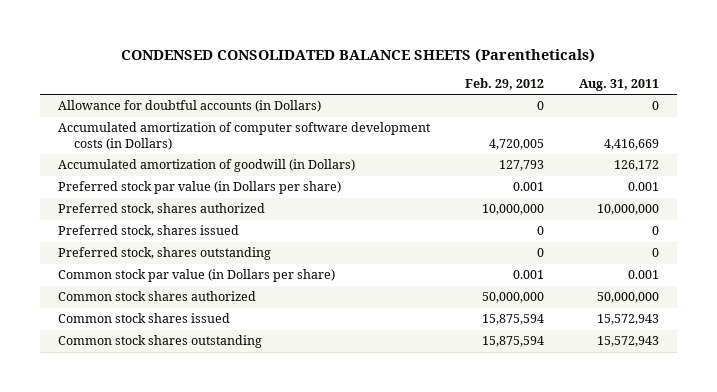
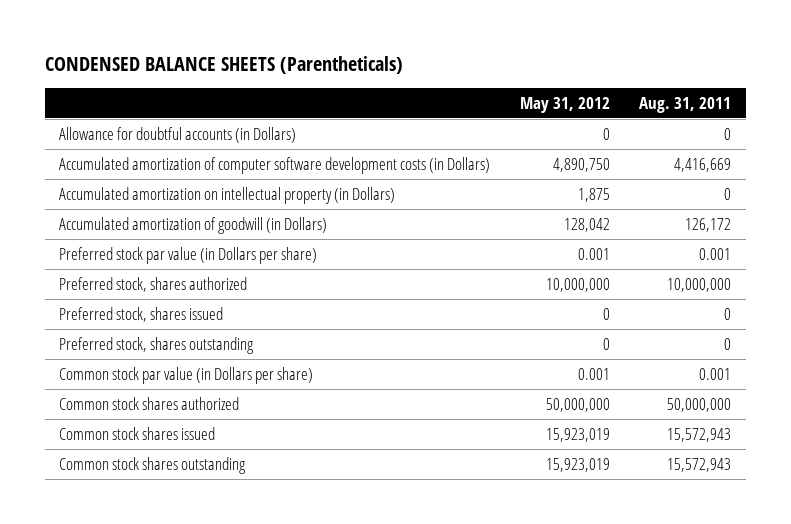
- CONDENSED CONSOLIDATED BALANCE SHEETS (Parentheticals)
+ CONDENSED BALANCE SHEETS (Parentheticals)
- | Feb. 29, 2012 | Aug. 31, 2011
+ | May 31, 2012 | Aug. 31, 2011
+ Accumulated amortization on intellectual property (in Dollars) | 1,875 | 0

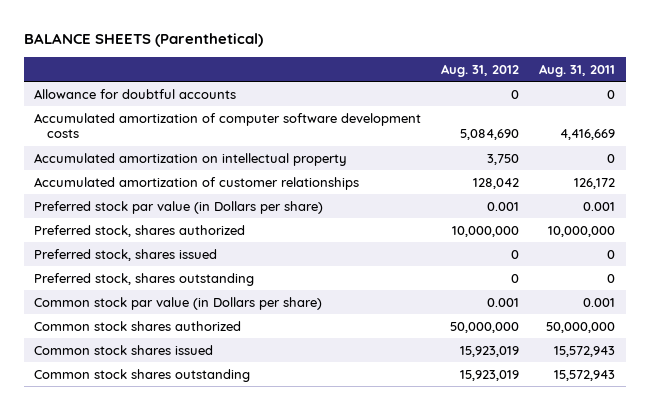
- CONDENSED BALANCE SHEETS (Parentheticals)
+ BALANCE SHEETS (Parenthetical)
- | May 31, 2012 | Aug. 31, 2011
+ | Aug. 31, 2012 | Aug. 31, 2011
- Allowance for doubtful accounts (in Dollars) | 0 | 0
- Accumulated amortization of computer software development costs (in Dollars) | 4,890,750 | 4,416,669
- Accumulated amortization on intellectual property (in Dollars) | 1,875 | 0
- Accumulated amortization of goodwill (in Dollars) | 128,042 | 126,172
+ Allowance for doubtful accounts | 0 | 0
+ Accumulated amortization of computer software development costs | 5,084,690 | 4,416,669
+ Accumulated amortization on intellectual property | 3,750 | 0
+ Accumulated amortization of customer relationships | 128,042 | 126,172

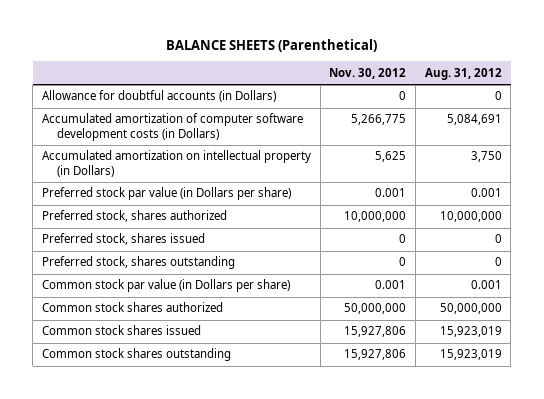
- | Aug. 31, 2012 | Aug. 31, 2011
+ | Nov. 30, 2012 | Aug. 31, 2012
- Allowance for doubtful accounts | 0 | 0
- Accumulated amortization of computer software development costs | 5,084,690 | 4,416,669
- Accumulated amortization on intellectual property | 3,750 | 0
- Accumulated amortization of customer relationships | 128,042 | 126,172
+ Allowance for doubtful accounts (in Dollars) | 0 | 0
+ Accumulated amortization of computer software development costs (in Dollars) | 5,266,775 | 5,084,691
+ Accumulated amortization on intellectual property (in Dollars) | 5,625 | 3,750

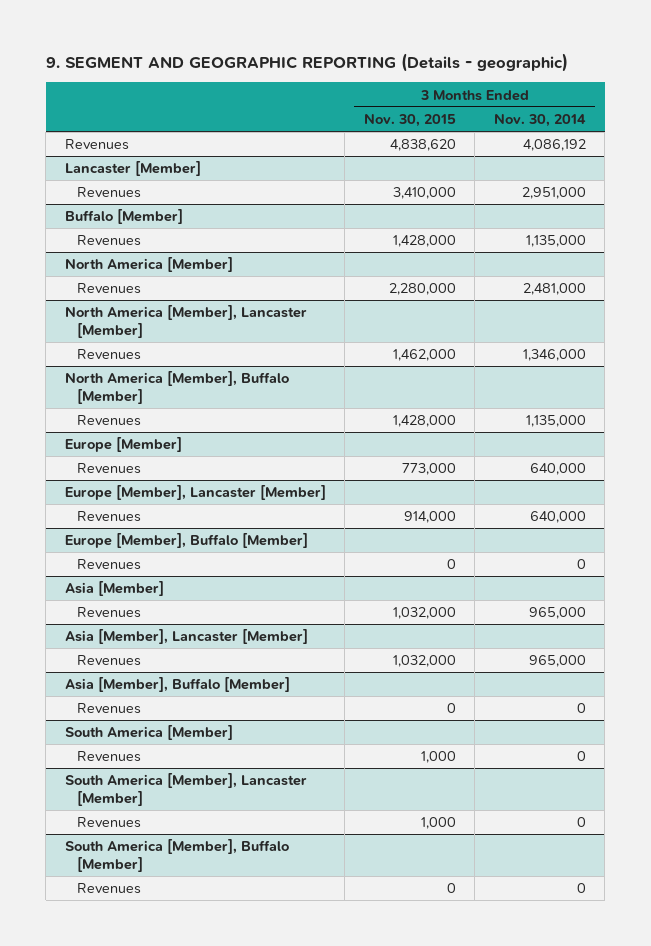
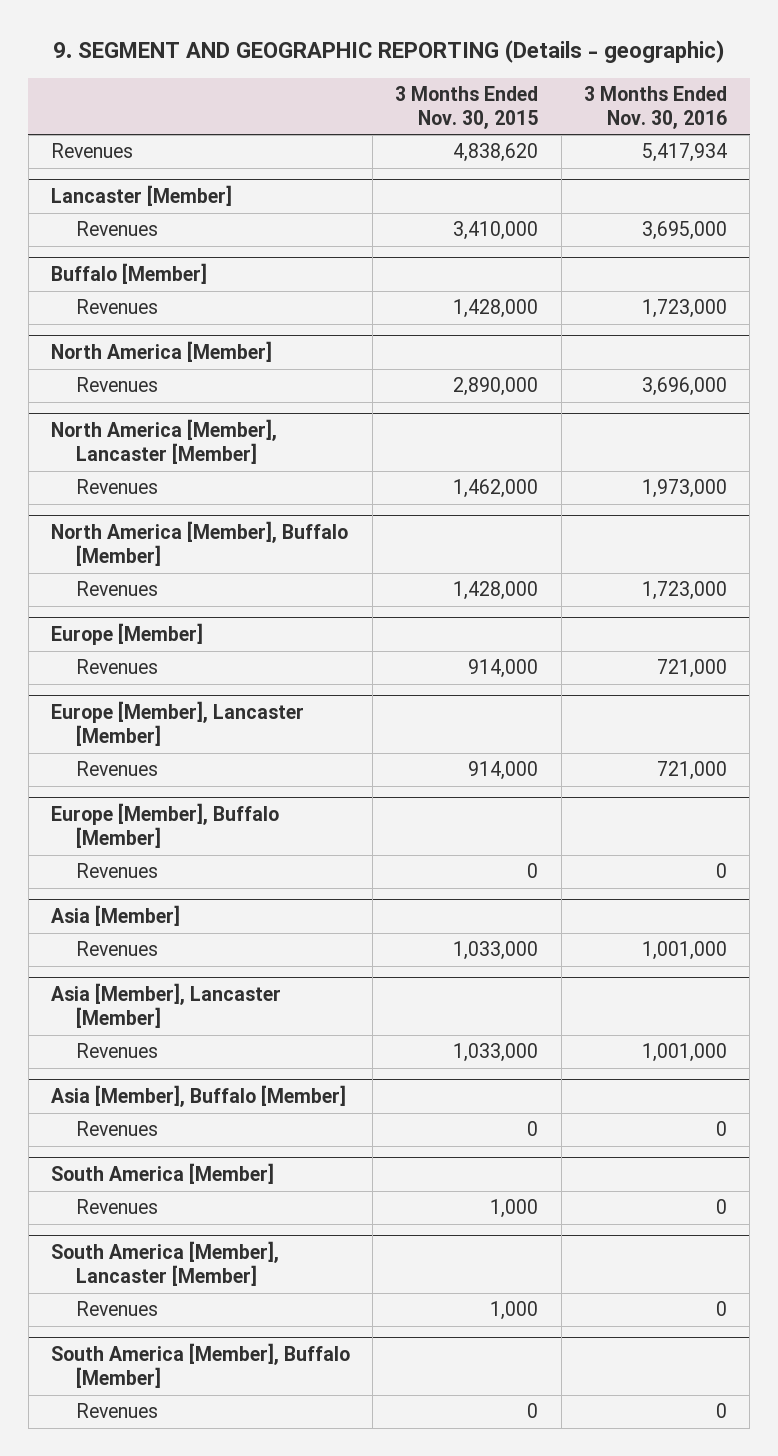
- | 3 Months Ended Nov. 30, 2015 | 3 Months Ended Nov. 30, 2014
+ | 3 Months Ended Nov. 30, 2015 | 3 Months Ended Nov. 30, 2016
@ North America [Member]
- Revenues | 2,280,000 | 2,481,000
+ Revenues | 2,890,000 | 3,696,000
@ Europe [Member]
- Revenues | 773,000 | 640,000
+ Revenues | 914,000 | 721,000
@ Asia [Member]
- Revenues | 1,032,000 | 965,000
+ Revenues | 1,033,000 | 1,001,000
@ Asia [Member], Lancaster [Member]
- Revenues | 1,032,000 | 965,000
+ Revenues | 1,033,000 | 1,001,000

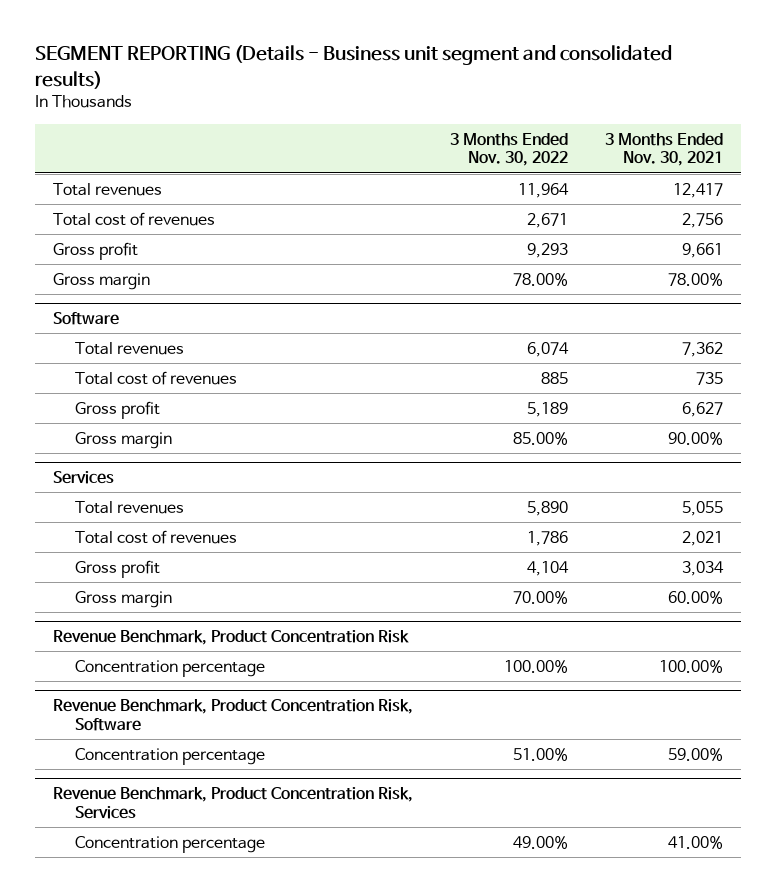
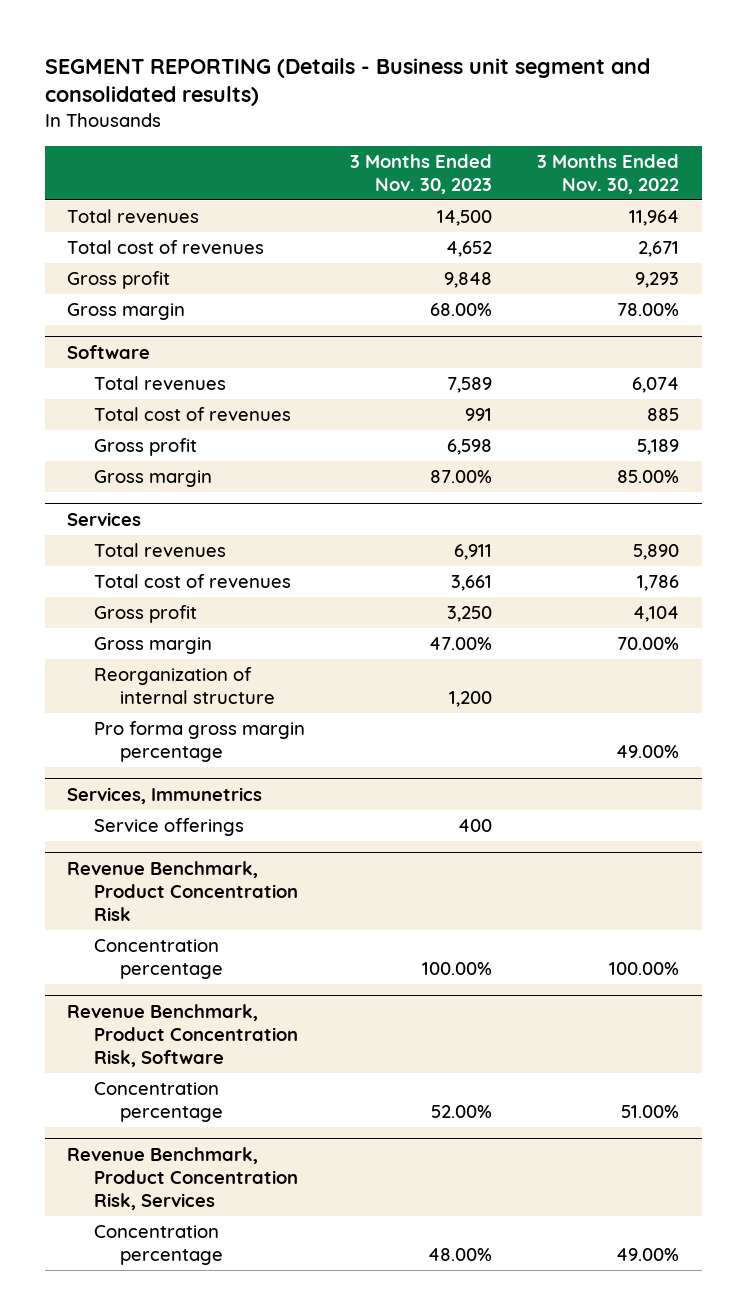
- | 3 Months Ended Nov. 30, 2022 | 3 Months Ended Nov. 30, 2021
+ | 3 Months Ended Nov. 30, 2023 | 3 Months Ended Nov. 30, 2022
@ Services
+ Reorganization of internal structure | 1,200 |
+ Pro forma gross margin percentage | | 49.00%
+ Services, Immunetrics
+ Service offerings | 400 |

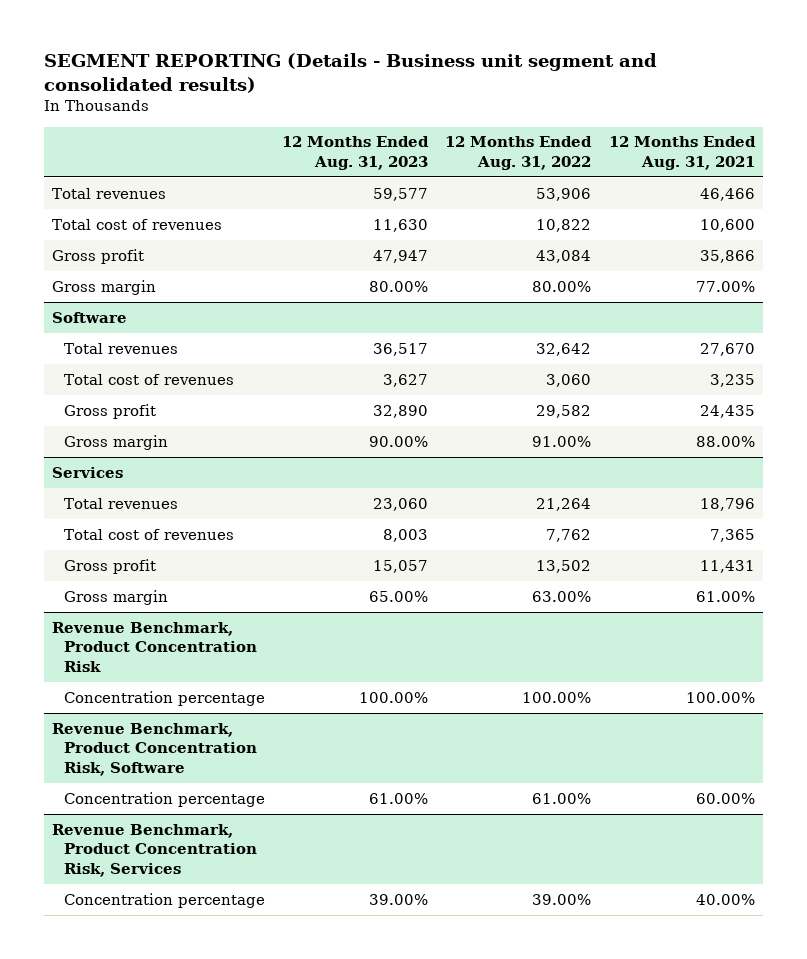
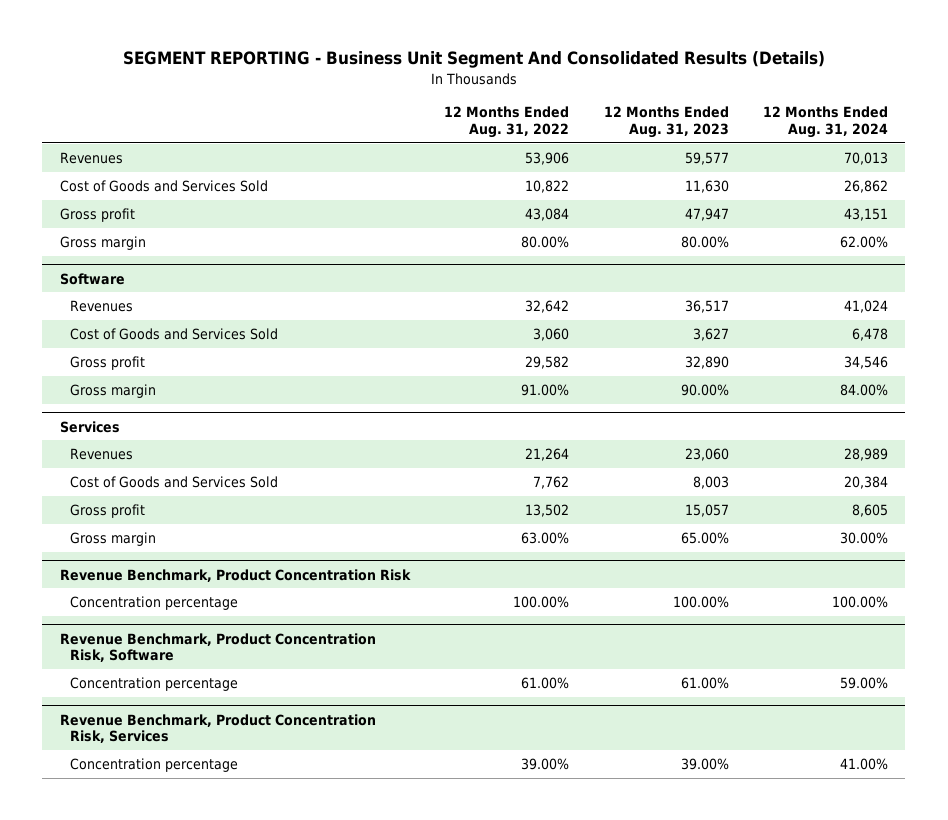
- SEGMENT REPORTING (Details - Business unit segment and consolidated results)
+ SEGMENT REPORTING - Business Unit Segment And Consolidated Results (Details)
- | 12 Months Ended Aug. 31, 2023 | 12 Months Ended Aug. 31, 2022 | 12 Months Ended Aug. 31, 2021
+ | 12 Months Ended Aug. 31, 2022 | 12 Months Ended Aug. 31, 2023 | 12 Months Ended Aug. 31, 2024
- Total revenues | 59,577 | 53,906 | 46,466
- Total cost of revenues | 11,630 | 10,822 | 10,600
+ Revenues | 53,906 | 59,577 | 70,013
+ Cost of Goods and Services Sold | 10,822 | 11,630 | 26,862
@ Software
- Total revenues | 36,517 | 32,642 | 27,670
- Total cost of revenues | 3,627 | 3,060 | 3,235
+ Revenues | 32,642 | 36,517 | 41,024
+ Cost of Goods and Services Sold | 3,060 | 3,627 | 6,478
@ Services
- Total revenues | 23,060 | 21,264 | 18,796
- Total cost of revenues | 8,003 | 7,762 | 7,365
+ Revenues | 21,264 | 23,060 | 28,989
+ Cost of Goods and Services Sold | 7,762 | 8,003 | 20,384

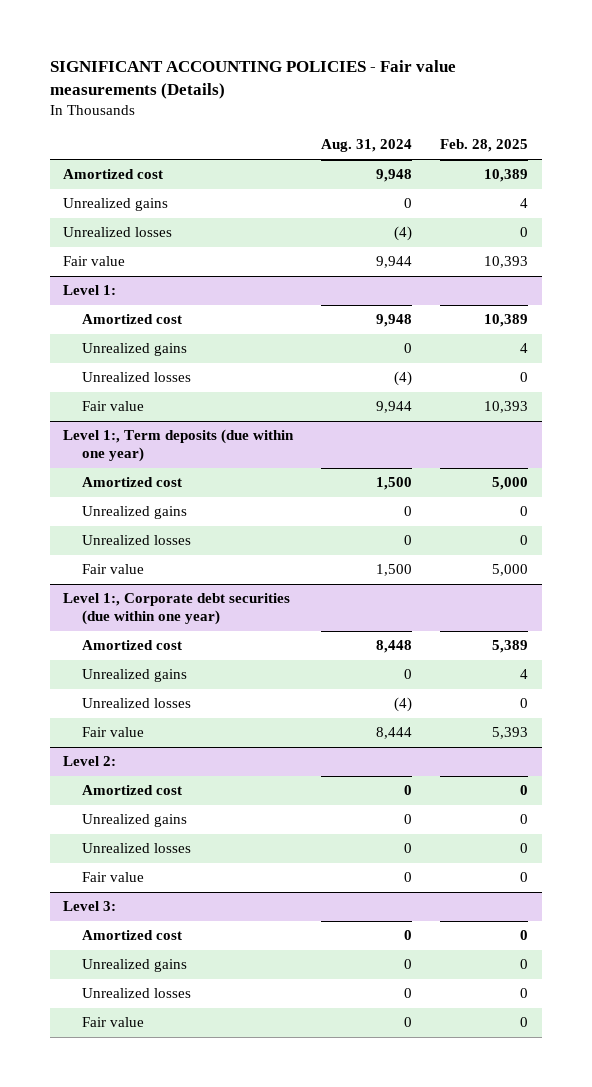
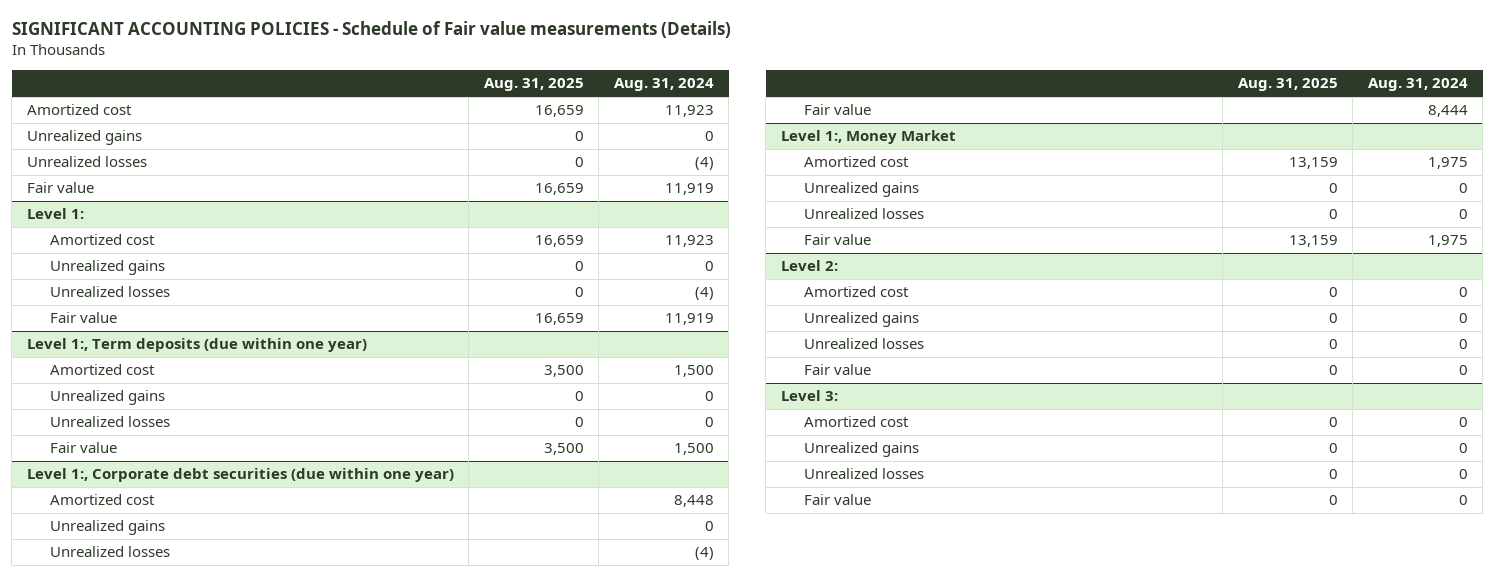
- SIGNIFICANT ACCOUNTING POLICIES - Fair value measurements (Details)
+ SIGNIFICANT ACCOUNTING POLICIES - Schedule of Fair value measurements (Details)
- | Aug. 31, 2024 | Feb. 28, 2025
+ | Aug. 31, 2025 | Aug. 31, 2024
- Amortized cost | 9,948 | 10,389
+ Amortized cost | 16,659 | 11,923
- Fair value | 9,944 | 10,393
+ Fair value | 16,659 | 11,919
@ Level 1:
- Amortized cost | 9,948 | 10,389
+ Amortized cost | 16,659 | 11,923
- Fair value | 9,944 | 10,393
+ Fair value | 16,659 | 11,919
+ Level 1:, Money Market
+ Amortized cost | 13,159 | 1,975
+ Unrealized gains | 0 | 0
+ Unrealized losses | 0 | 0
+ Fair value | 13,159 | 1,975

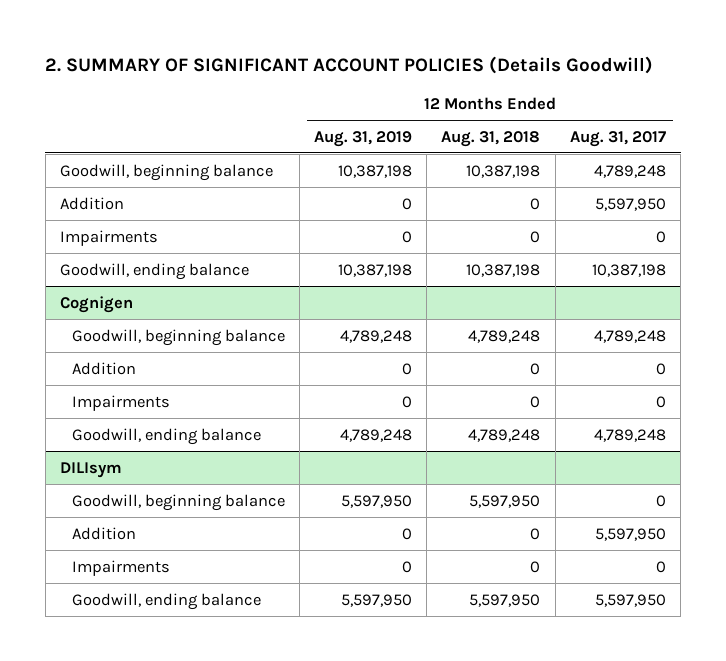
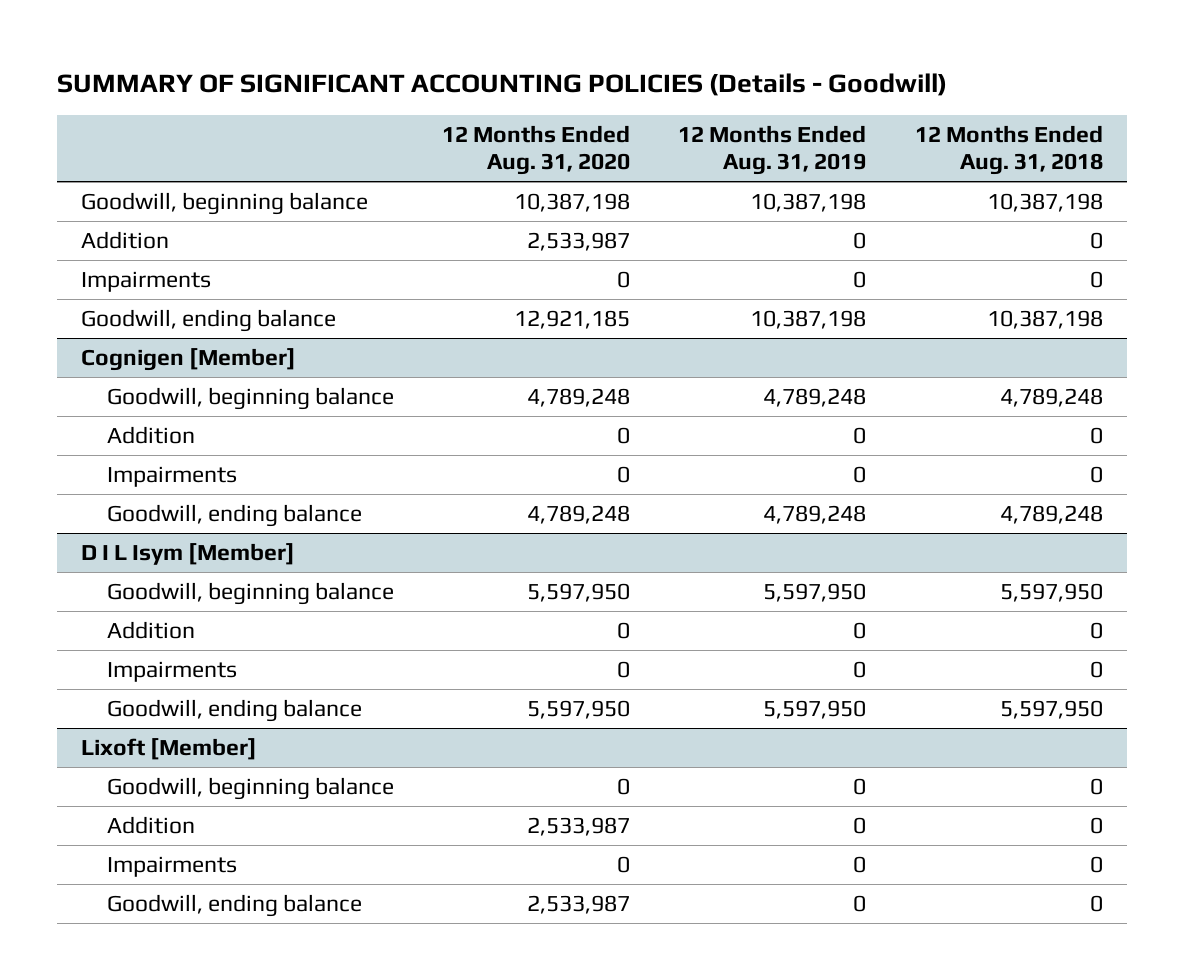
- 2. SUMMARY OF SIGNIFICANT ACCOUNT POLICIES (Details Goodwill)
+ SUMMARY OF SIGNIFICANT ACCOUNTING POLICIES (Details - Goodwill)
- | 12 Months Ended Aug. 31, 2019 | 12 Months Ended Aug. 31, 2018 | 12 Months Ended Aug. 31, 2017
+ | 12 Months Ended Aug. 31, 2020 | 12 Months Ended Aug. 31, 2019 | 12 Months Ended Aug. 31, 2018
- Cognigen
+ Cognigen [Member]
- DILIsym
+ D I L Isym [Member]
+ Lixoft [Member]
+ Goodwill, beginning balance | 0 | 0 | 0
+ Addition | 2,533,987 | 0 | 0
+ Impairments | 0 | 0 | 0
+ Goodwill, ending balance | 2,533,987 | 0 | 0

